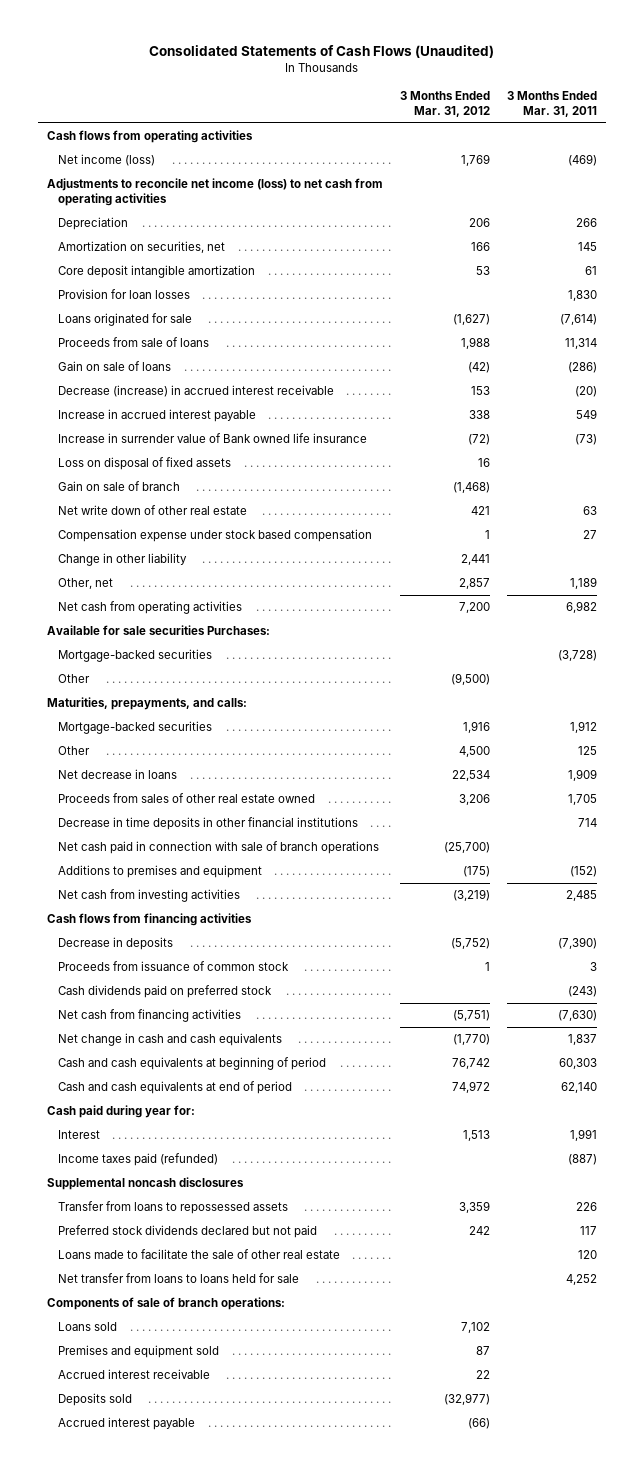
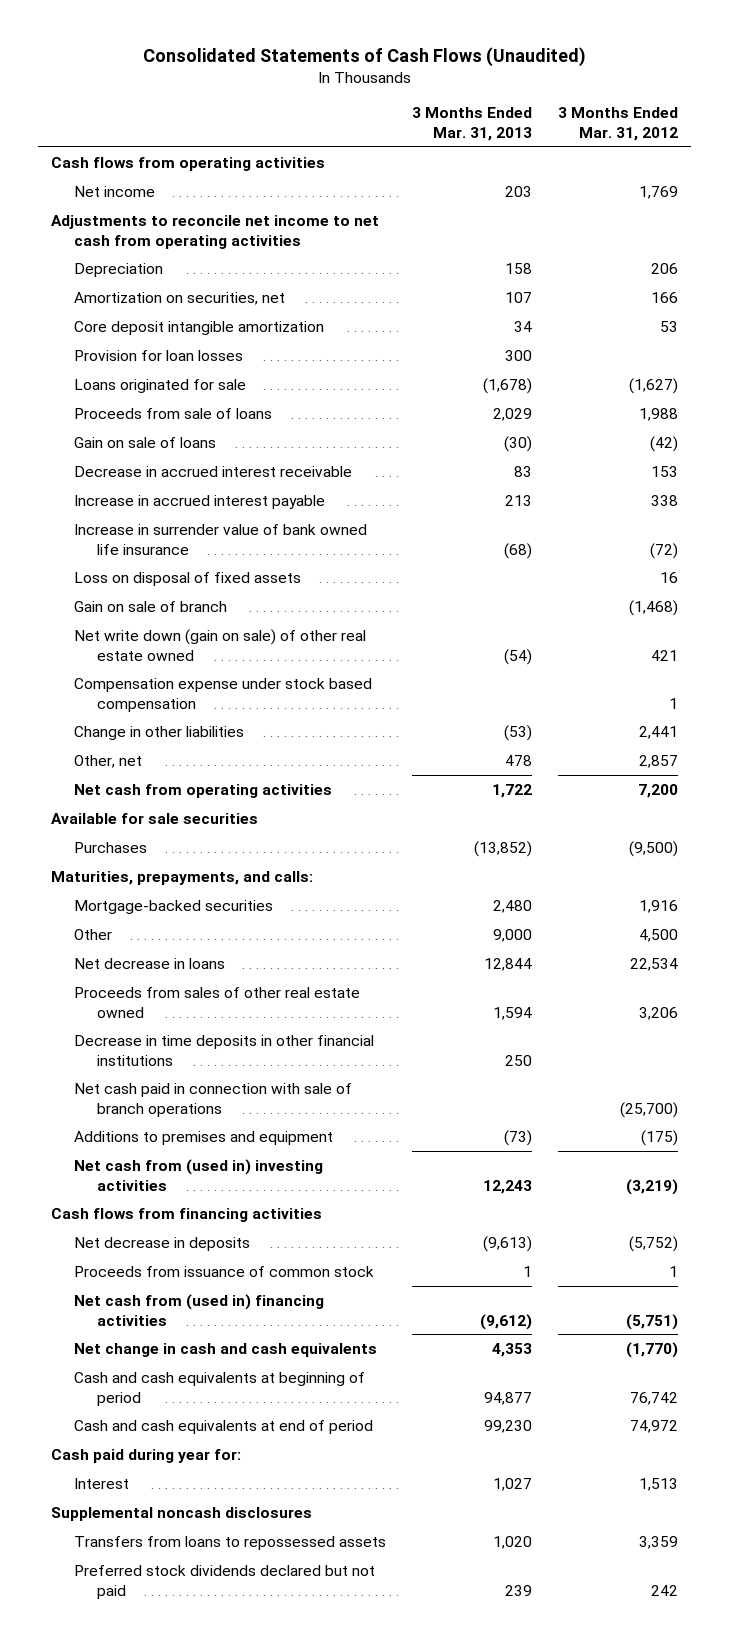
- | 3 Months Ended Mar. 31, 2012 | 3 Months Ended Mar. 31, 2011
+ | 3 Months Ended Mar. 31, 2013 | 3 Months Ended Mar. 31, 2012
- Net income (loss) | 1,769 | (469)
- Adjustments to reconcile net income (loss) to net cash from operating activities
+ Net income | 203 | 1,769
+ Adjustments to reconcile net income to net cash from operating activities
- Decrease (increase) in accrued interest receivable | 153 | (20)
+ Decrease in accrued interest receivable | 83 | 153
- Increase in surrender value of Bank owned life insurance | (72) | (73)
+ Increase in surrender value of bank owned life insurance | (68) | (72)
- Net write down of other real estate | 421 | 63
+ Net write down (gain on sale) of other real estate owned | (54) | 421
- Change in other liability | 2,441 |
+ Change in other liabilities | (53) | 2,441
- Available for sale securities Purchases:
- Mortgage-backed securities | | (3,728)
- Other | (9,500) |
+ Available for sale securities
+ Purchases | (13,852) | (9,500)
- Net cash from investing activities | (3,219) | 2,485
+ Net cash from (used in) investing activities | 12,243 | (3,219)
- Decrease in deposits | (5,752) | (7,390)
+ Net decrease in deposits | (9,613) | (5,752)
- Cash dividends paid on preferred stock | | (243)
- Net cash from financing activities | (5,751) | (7,630)
+ Net cash from (used in) financing activities | (9,612) | (5,751)
- Income taxes paid (refunded) | | (887)
- Transfer from loans to repossessed assets | 3,359 | 226
+ Transfers from loans to repossessed assets | 1,020 | 3,359
- Loans made to facilitate the sale of other real estate | | 120
- Net transfer from loans to loans held for sale | | 4,252
- Components of sale of branch operations:
- Loans sold | 7,102 |
- Premises and equipment sold | 87 |
- Accrued interest receivable | 22 |
- Deposits sold | (32,977) |
- Accrued interest payable | (66) |

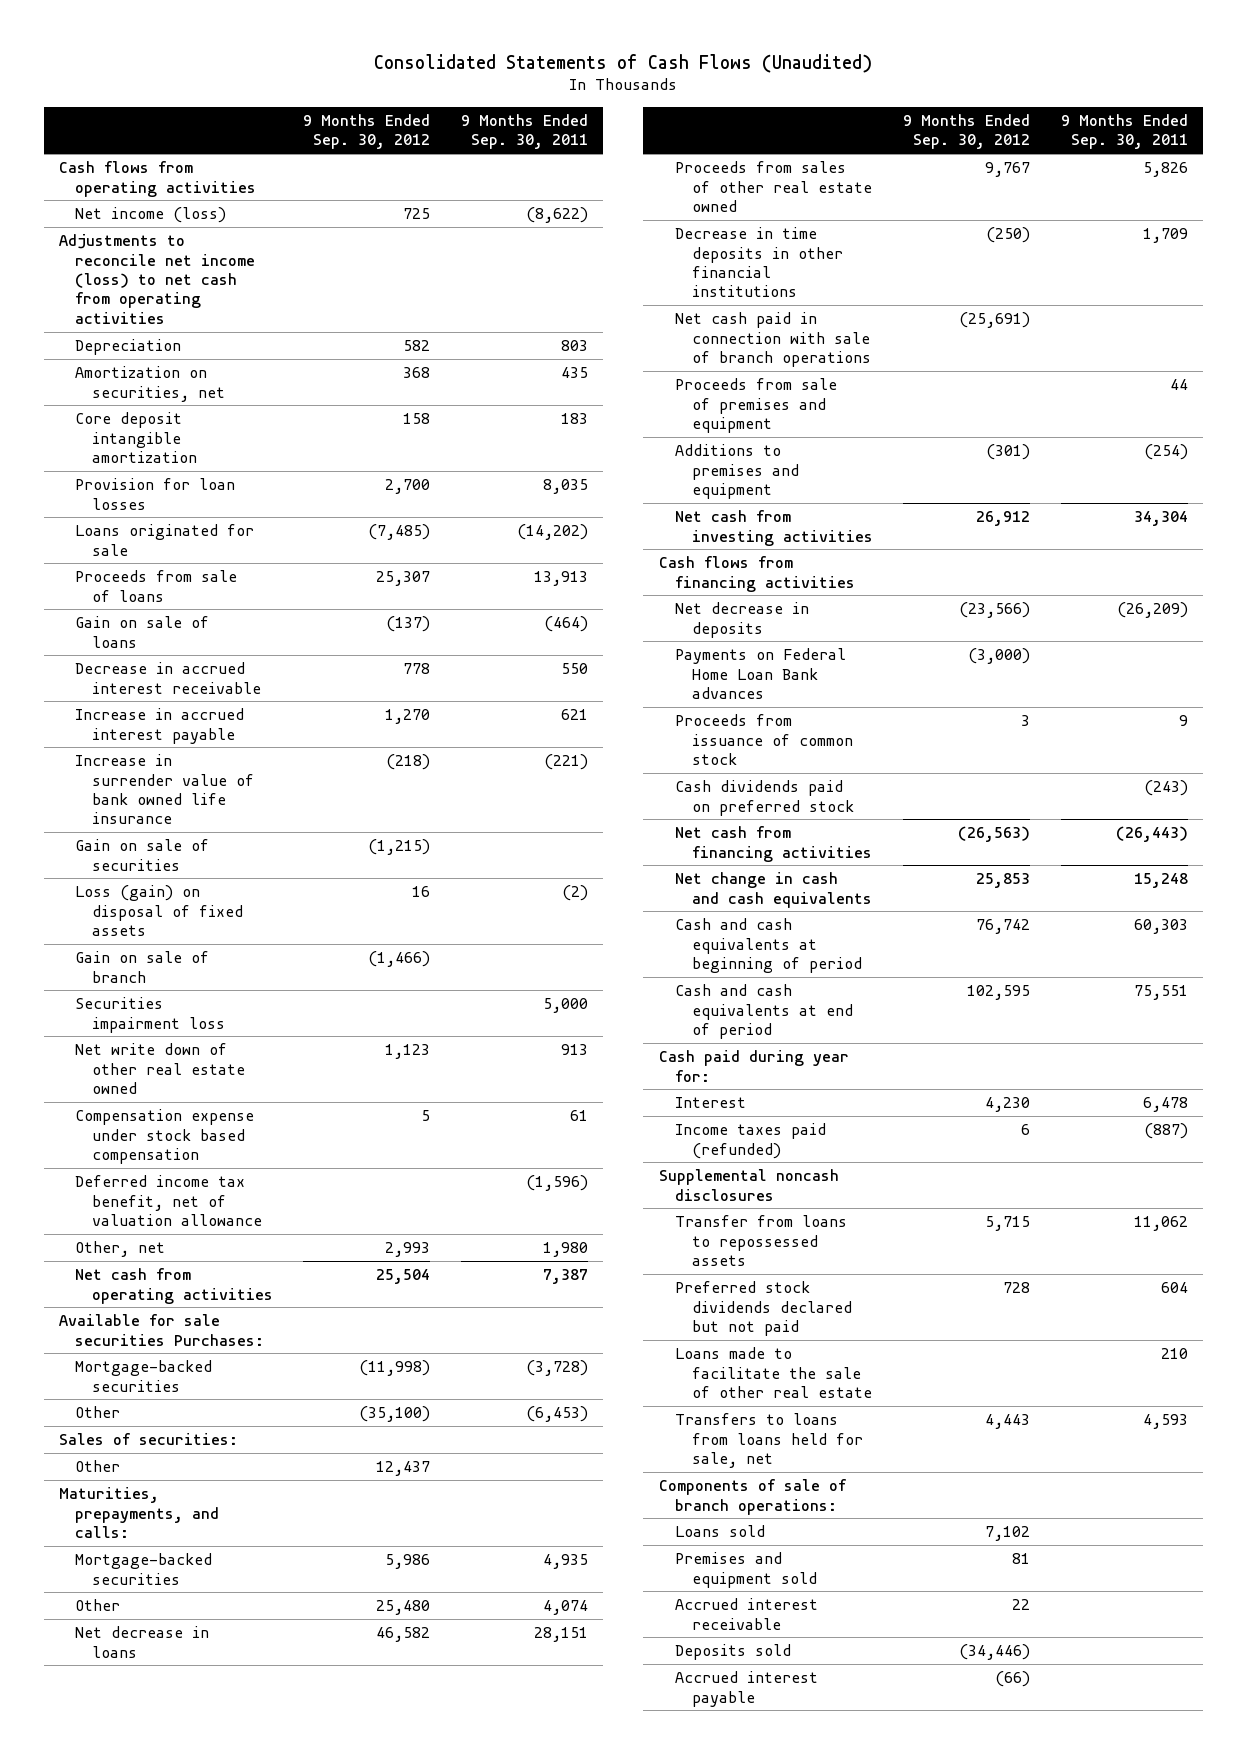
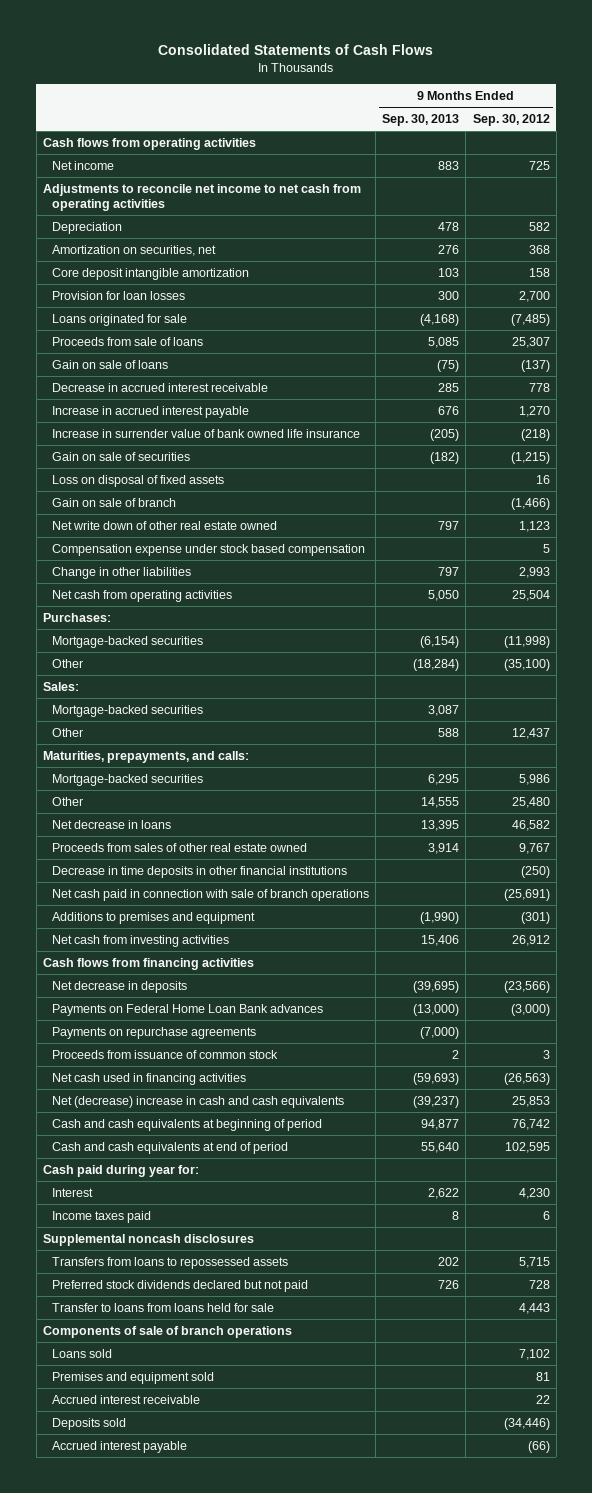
- Consolidated Statements of Cash Flows (Unaudited)
+ Consolidated Statements of Cash Flows
- | 9 Months Ended Sep. 30, 2012 | 9 Months Ended Sep. 30, 2011
+ | 9 Months Ended Sep. 30, 2013 | 9 Months Ended Sep. 30, 2012
- Net income (loss) | 725 | (8,622)
- Adjustments to reconcile net income (loss) to net cash from operating activities
+ Net income | 883 | 725
+ Adjustments to reconcile net income to net cash from operating activities
- Loss (gain) on disposal of fixed assets | 16 | (2)
+ Loss on disposal of fixed assets | | 16
- Securities impairment loss | | 5,000
- Deferred income tax benefit, net of valuation allowance | | (1,596)
- Other, net | 2,993 | 1,980
+ Change in other liabilities | 797 | 2,993
- Available for sale securities Purchases:
+ Purchases:
- Sales of securities:
+ Sales:
+ Mortgage-backed securities | 3,087 |
- Proceeds from sale of premises and equipment | | 44
+ Payments on repurchase agreements | (7,000) |
- Cash dividends paid on preferred stock | | (243)
- Net cash from financing activities | (26,563) | (26,443)
- Net change in cash and cash equivalents | 25,853 | 15,248
+ Net cash used in financing activities | (59,693) | (26,563)
+ Net (decrease) increase in cash and cash equivalents | (39,237) | 25,853
- Income taxes paid (refunded) | 6 | (887)
+ Income taxes paid | 8 | 6
- Transfer from loans to repossessed assets | 5,715 | 11,062
+ Transfers from loans to repossessed assets | 202 | 5,715
- Loans made to facilitate the sale of other real estate | | 210
- Transfers to loans from loans held for sale, net | 4,443 | 4,593
- Components of sale of branch operations:
+ Transfer to loans from loans held for sale | | 4,443
+ Components of sale of branch operations

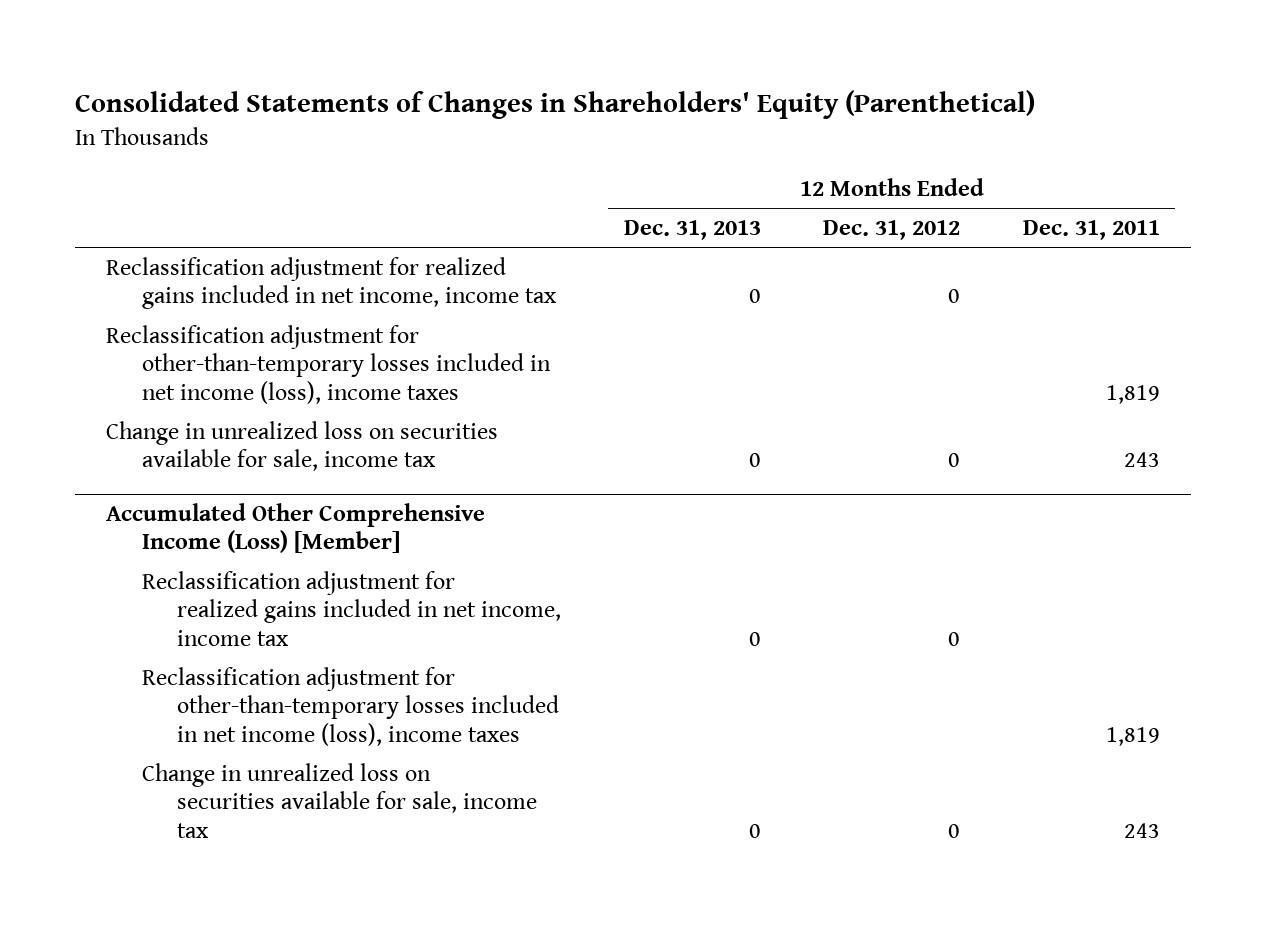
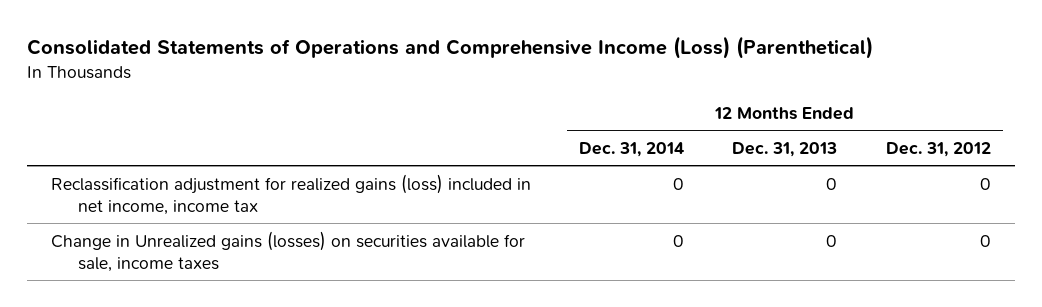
- Consolidated Statements of Changes in Shareholders' Equity (Parenthetical)
+ Consolidated Statements of Operations and Comprehensive Income (Loss) (Parenthetical)
- | 12 Months Ended Dec. 31, 2013 | 12 Months Ended Dec. 31, 2012 | 12 Months Ended Dec. 31, 2011
+ | 12 Months Ended Dec. 31, 2014 | 12 Months Ended Dec. 31, 2013 | 12 Months Ended Dec. 31, 2012
- Reclassification adjustment for realized gains included in net income, income tax | 0 | 0 |
- Reclassification adjustment for other-than-temporary losses included in net income (loss), income taxes | | | 1,819
- Change in unrealized loss on securities available for sale, income tax | 0 | 0 | 243
- Accumulated Other Comprehensive Income (Loss) [Member]
- Reclassification adjustment for realized gains included in net income, income tax | 0 | 0 |
- Reclassification adjustment for other-than-temporary losses included in net income (loss), income taxes | | | 1,819
- Change in unrealized loss on securities available for sale, income tax | 0 | 0 | 243
+ Reclassification adjustment for realized gains (loss) included in net income, income tax | 0 | 0 | 0
+ Change in Unrealized gains (losses) on securities available for sale, income taxes | 0 | 0 | 0

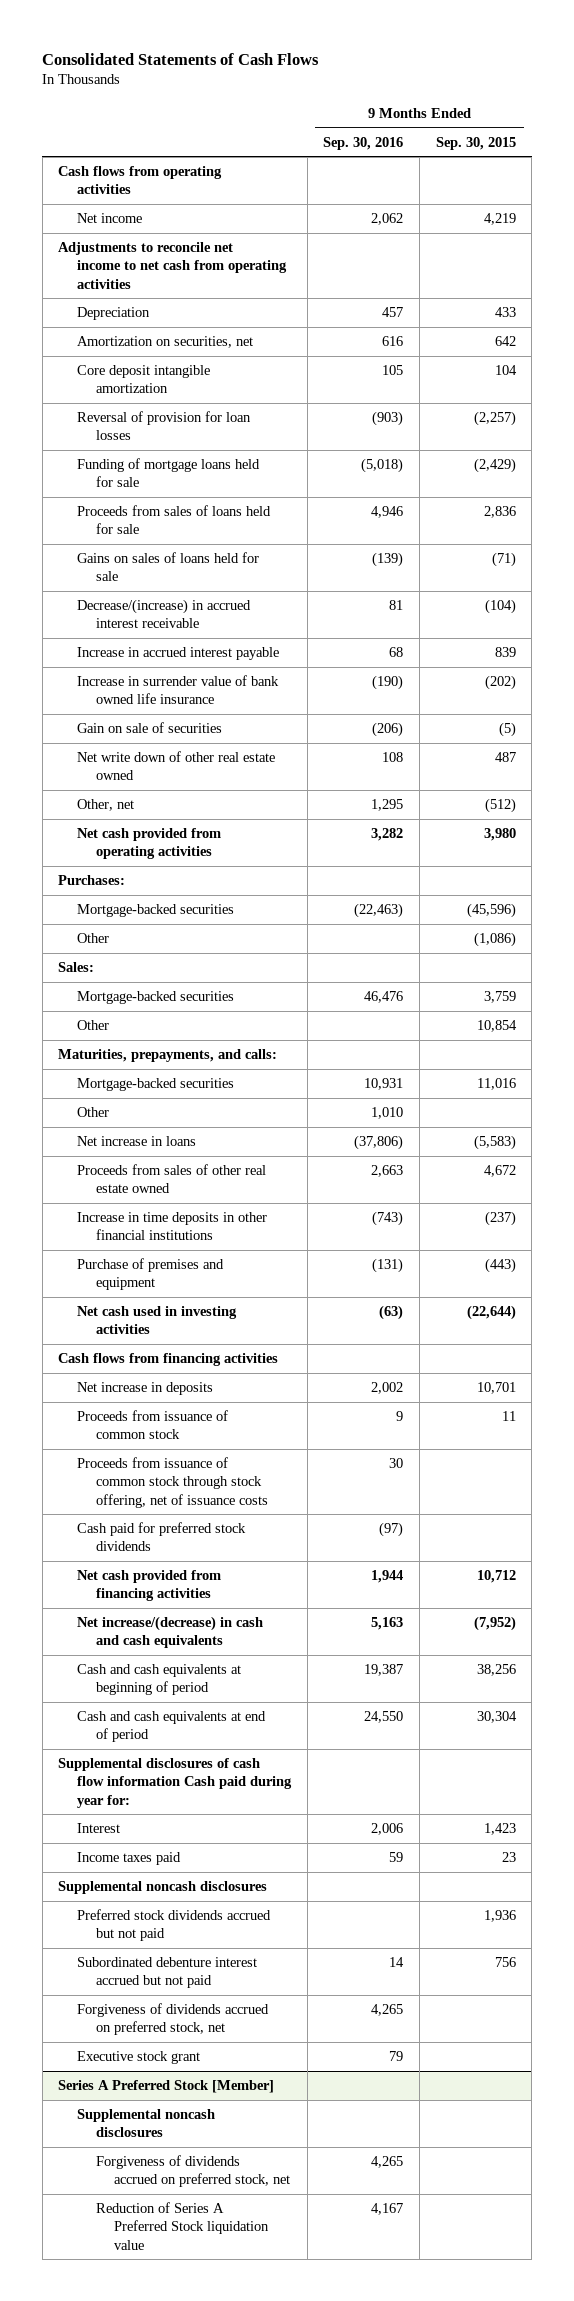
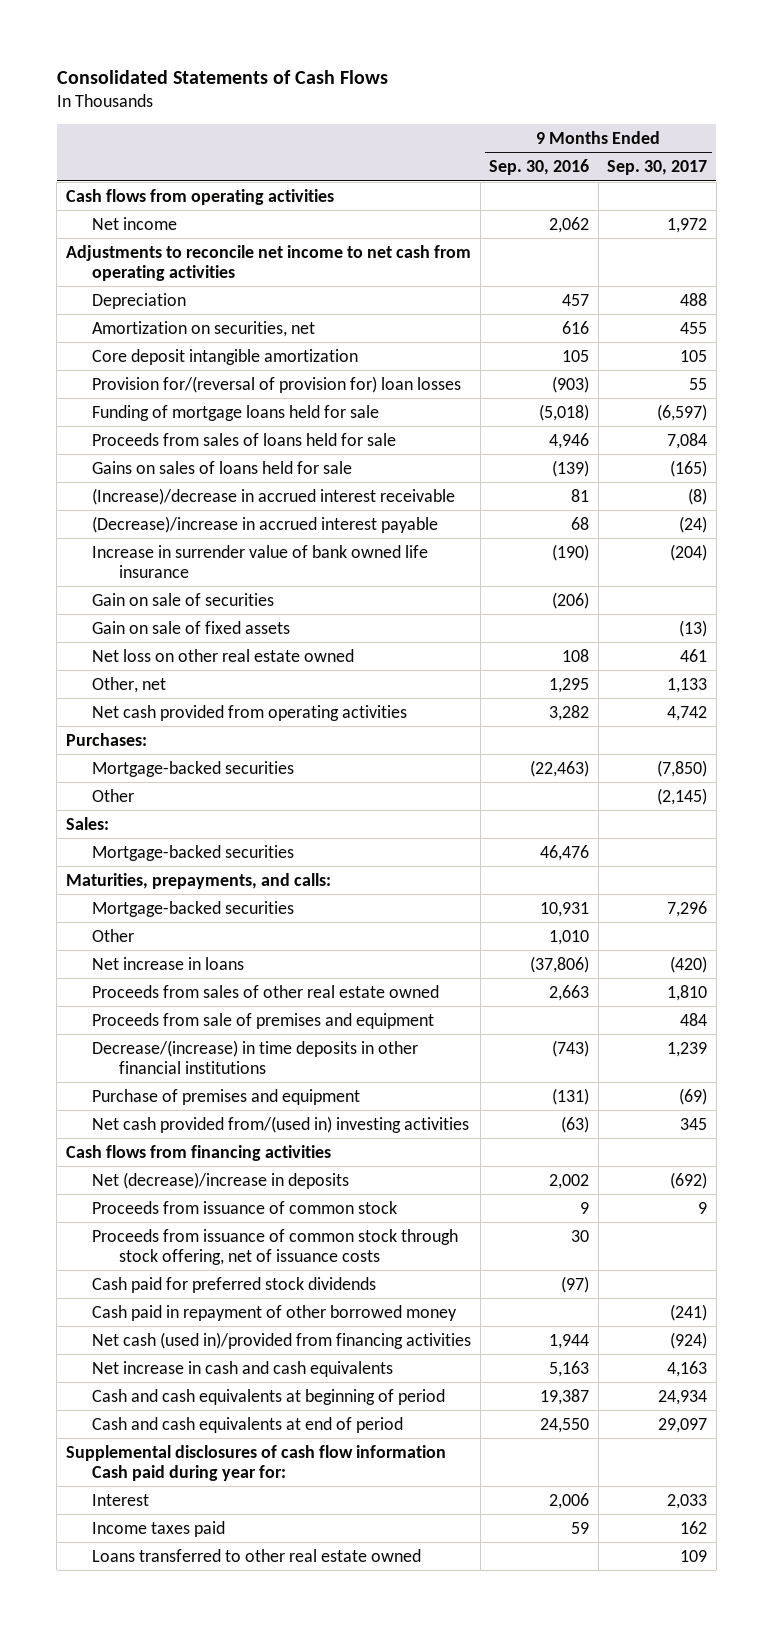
- | 9 Months Ended Sep. 30, 2016 | 9 Months Ended Sep. 30, 2015
+ | 9 Months Ended Sep. 30, 2016 | 9 Months Ended Sep. 30, 2017
- Reversal of provision for loan losses | (903) | (2,257)
+ Provision for/(reversal of provision for) loan losses | (903) | 55
- Decrease/(increase) in accrued interest receivable | 81 | (104)
- Increase in accrued interest payable | 68 | 839
+ (Increase)/decrease in accrued interest receivable | 81 | (8)
+ (Decrease)/increase in accrued interest payable | 68 | (24)
- Net write down of other real estate owned | 108 | 487
+ Gain on sale of fixed assets | | (13)
+ Net loss on other real estate owned | 108 | 461
- Other | | 10,854
- Increase in time deposits in other financial institutions | (743) | (237)
+ Proceeds from sale of premises and equipment | | 484
+ Decrease/(increase) in time deposits in other financial institutions | (743) | 1,239
- Net cash used in investing activities | (63) | (22,644)
+ Net cash provided from/(used in) investing activities | (63) | 345
- Net increase in deposits | 2,002 | 10,701
+ Net (decrease)/increase in deposits | 2,002 | (692)
- Net cash provided from financing activities | 1,944 | 10,712
- Net increase/(decrease) in cash and cash equivalents | 5,163 | (7,952)
+ Cash paid in repayment of other borrowed money | | (241)
+ Net cash (used in)/provided from financing activities | 1,944 | (924)
+ Net increase in cash and cash equivalents | 5,163 | 4,163
- Supplemental noncash disclosures
- Preferred stock dividends accrued but not paid | | 1,936
- Subordinated debenture interest accrued but not paid | 14 | 756
- Forgiveness of dividends accrued on preferred stock, net | 4,265 |
- Executive stock grant | 79 |
- Series A Preferred Stock [Member]
- Supplemental noncash disclosures
- Forgiveness of dividends accrued on preferred stock, net | 4,265 |
- Reduction of Series A Preferred Stock liquidation value | 4,167 |
+ Loans transferred to other real estate owned | | 109

